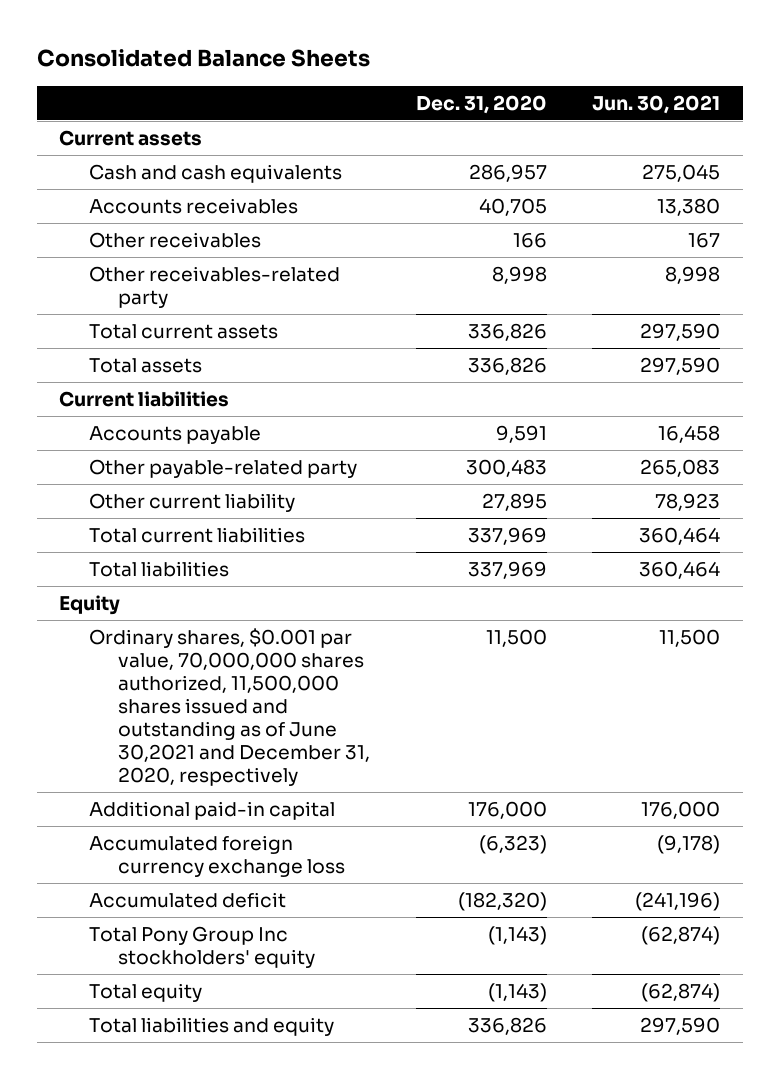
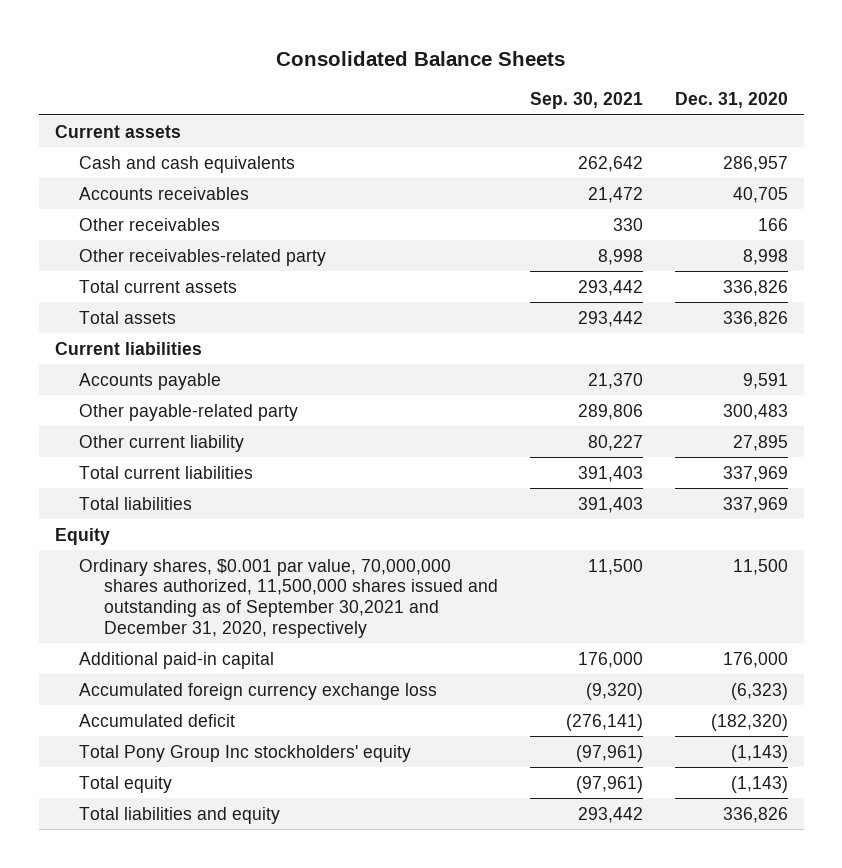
- | Dec. 31, 2020 | Jun. 30, 2021
+ | Sep. 30, 2021 | Dec. 31, 2020
- Ordinary shares, $0.001 par value, 70,000,000 shares authorized, 11,500,000 shares issued and outstanding as of June 30,2021 and December 31, 2020, respectively | 11,500 | 11,500
+ Ordinary shares, $0.001 par value, 70,000,000 shares authorized, 11,500,000 shares issued and outstanding as of September 30,2021 and December 31, 2020, respectively | 11,500 | 11,500

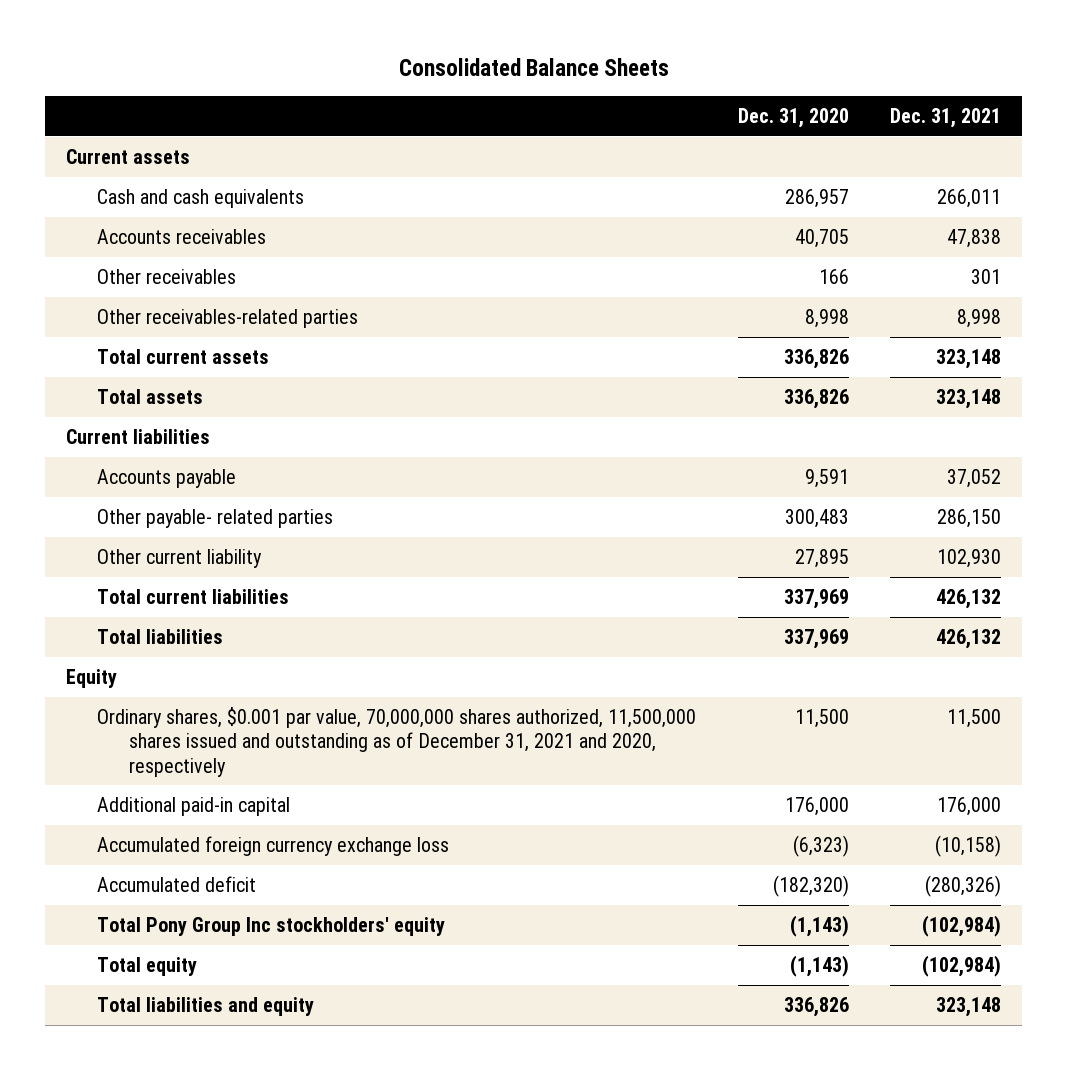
- | Sep. 30, 2021 | Dec. 31, 2020
+ | Dec. 31, 2020 | Dec. 31, 2021
- Other receivables-related party | 8,998 | 8,998
+ Other receivables-related parties | 8,998 | 8,998
- Other payable-related party | 289,806 | 300,483
+ Other payable- related parties | 300,483 | 286,150
- Ordinary shares, $0.001 par value, 70,000,000 shares authorized, 11,500,000 shares issued and outstanding as of September 30,2021 and December 31, 2020, respectively | 11,500 | 11,500
+ Ordinary shares, $0.001 par value, 70,000,000 shares authorized, 11,500,000 shares issued and outstanding as of December 31, 2021 and 2020, respectively | 11,500 | 11,500

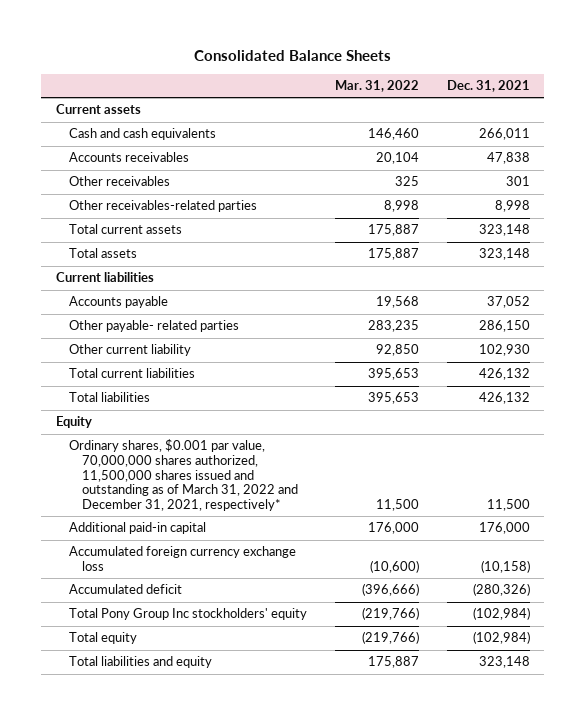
- | Dec. 31, 2020 | Dec. 31, 2021
+ | Mar. 31, 2022 | Dec. 31, 2021
- Ordinary shares, $0.001 par value, 70,000,000 shares authorized, 11,500,000 shares issued and outstanding as of December 31, 2021 and 2020, respectively | 11,500 | 11,500
+ Ordinary shares, $0.001 par value, 70,000,000 shares authorized, 11,500,000 shares issued and outstanding as of March 31, 2022 and December 31, 2021, respectively* | 11,500 | 11,500

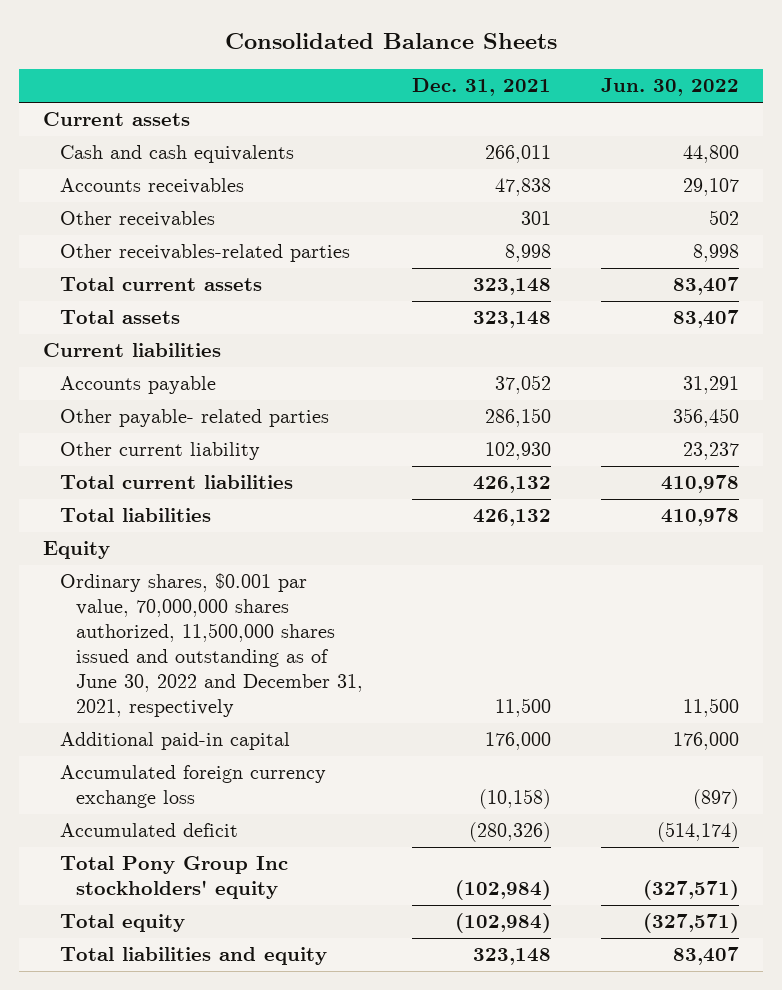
- | Mar. 31, 2022 | Dec. 31, 2021
+ | Dec. 31, 2021 | Jun. 30, 2022
- Ordinary shares, $0.001 par value, 70,000,000 shares authorized, 11,500,000 shares issued and outstanding as of March 31, 2022 and December 31, 2021, respectively* | 11,500 | 11,500
+ Ordinary shares, $0.001 par value, 70,000,000 shares authorized, 11,500,000 shares issued and outstanding as of June 30, 2022 and December 31, 2021, respectively | 11,500 | 11,500

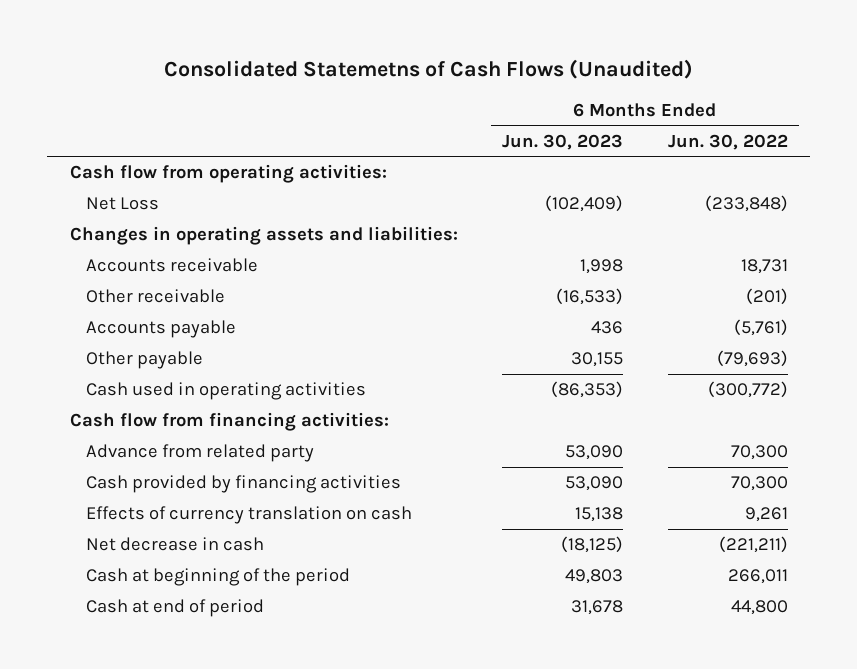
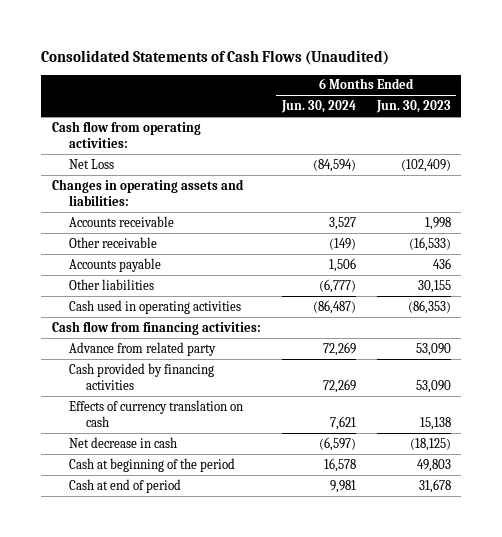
- Consolidated Statemetns of Cash Flows (Unaudited)
+ Consolidated Statements of Cash Flows (Unaudited)
- | 6 Months Ended Jun. 30, 2023 | 6 Months Ended Jun. 30, 2022
+ | 6 Months Ended Jun. 30, 2024 | 6 Months Ended Jun. 30, 2023
- Other payable | 30,155 | (79,693)
+ Other liabilities | (6,777) | 30,155

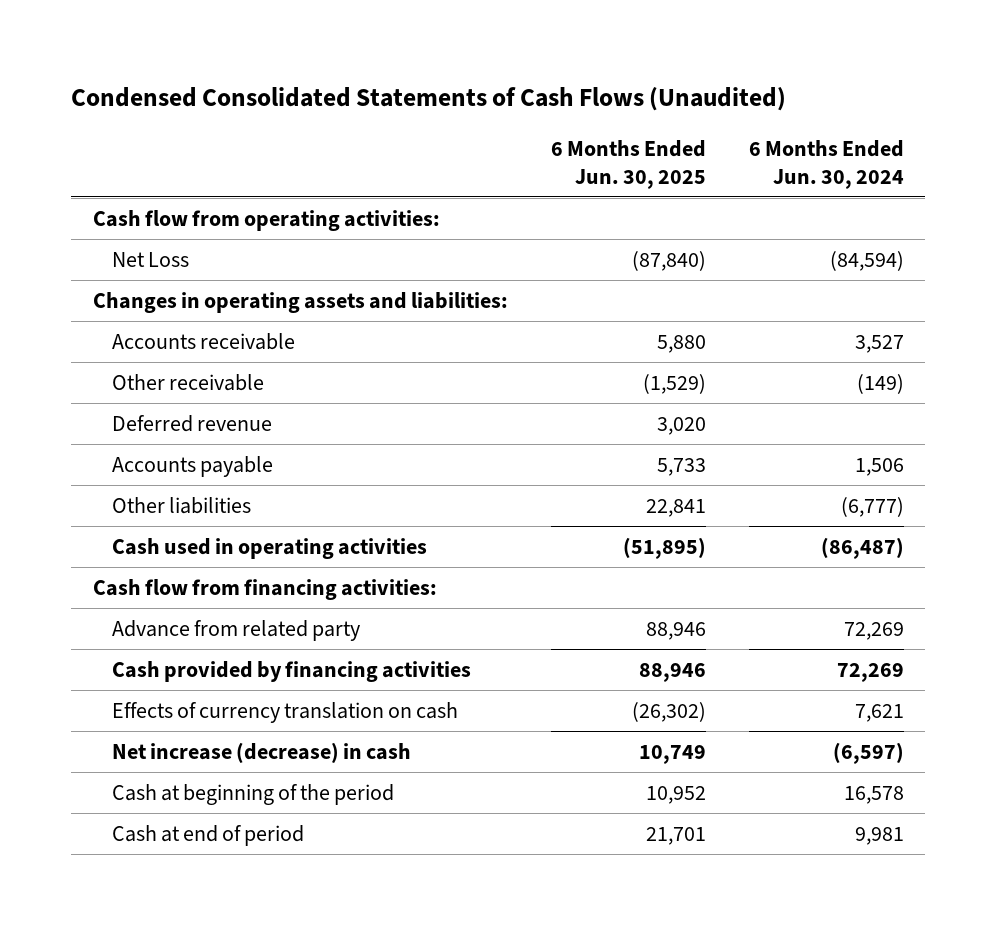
- Consolidated Statements of Cash Flows (Unaudited)
+ Condensed Consolidated Statements of Cash Flows (Unaudited)
- | 6 Months Ended Jun. 30, 2024 | 6 Months Ended Jun. 30, 2023
+ | 6 Months Ended Jun. 30, 2025 | 6 Months Ended Jun. 30, 2024
+ Deferred revenue | 3,020 |
- Net decrease in cash | (6,597) | (18,125)
+ Net increase (decrease) in cash | 10,749 | (6,597)

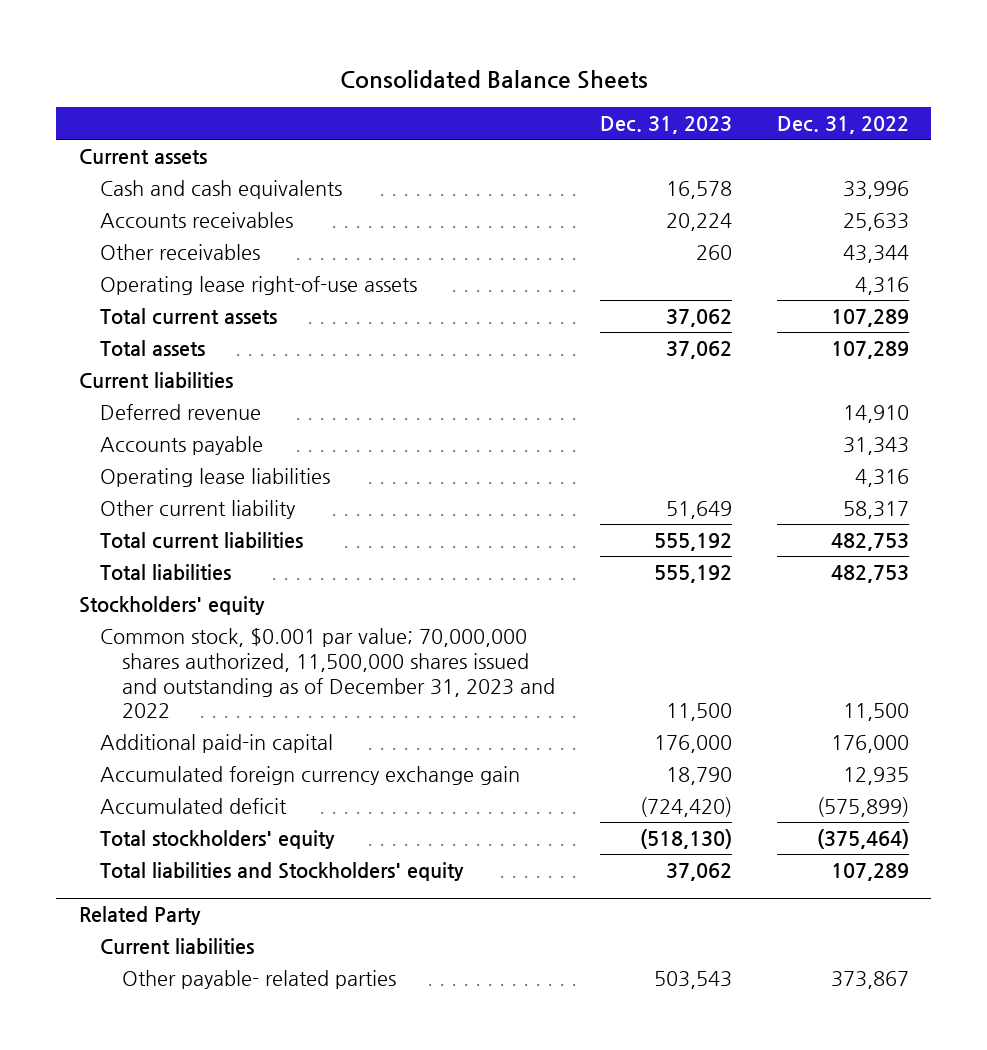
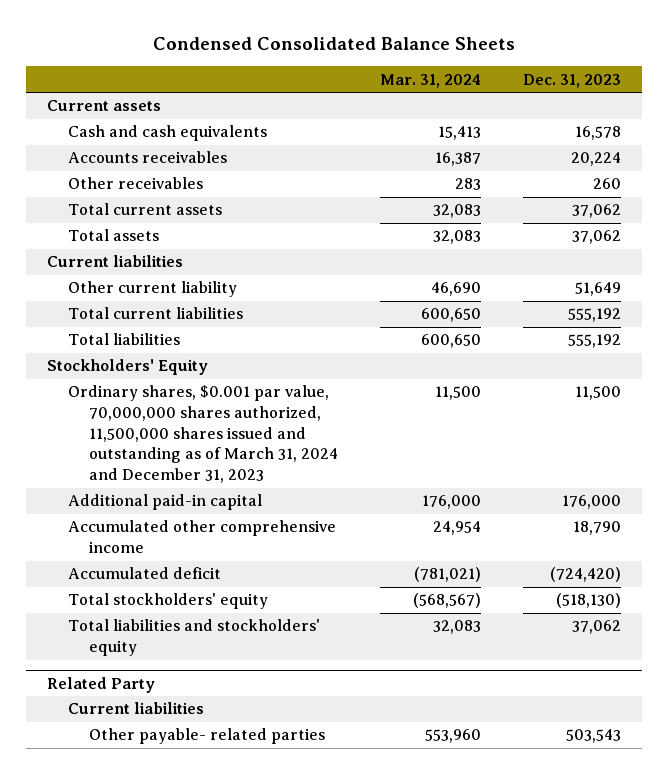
- Consolidated Balance Sheets
+ Condensed Consolidated Balance Sheets
- | Dec. 31, 2023 | Dec. 31, 2022
+ | Mar. 31, 2024 | Dec. 31, 2023
- Operating lease right-of-use assets | | 4,316
- Deferred revenue | | 14,910
- Accounts payable | | 31,343
- Operating lease liabilities | | 4,316
- Stockholders' equity
- Common stock, $0.001 par value; 70,000,000 shares authorized, 11,500,000 shares issued and outstanding as of December 31, 2023 and 2022 | 11,500 | 11,500
+ Stockholders' Equity
+ Ordinary shares, $0.001 par value, 70,000,000 shares authorized, 11,500,000 shares issued and outstanding as of March 31, 2024 and December 31, 2023 | 11,500 | 11,500
- Accumulated foreign currency exchange gain | 18,790 | 12,935
+ Accumulated other comprehensive income | 24,954 | 18,790
- Total liabilities and Stockholders' equity | 37,062 | 107,289
+ Total liabilities and stockholders' equity | 32,083 | 37,062

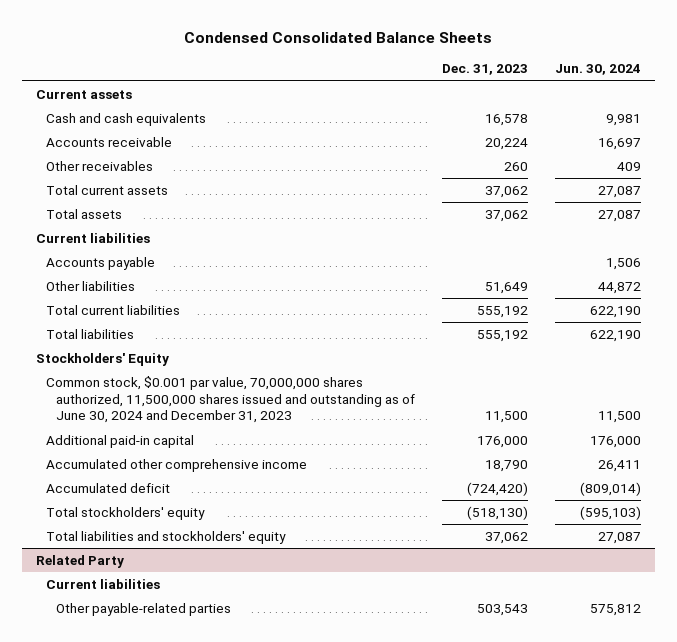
- | Mar. 31, 2024 | Dec. 31, 2023
+ | Dec. 31, 2023 | Jun. 30, 2024
- Accounts receivables | 16,387 | 20,224
+ Accounts receivable | 20,224 | 16,697
- Other current liability | 46,690 | 51,649
+ Accounts payable | | 1,506
+ Other liabilities | 51,649 | 44,872
- Ordinary shares, $0.001 par value, 70,000,000 shares authorized, 11,500,000 shares issued and outstanding as of March 31, 2024 and December 31, 2023 | 11,500 | 11,500
+ Common stock, $0.001 par value, 70,000,000 shares authorized, 11,500,000 shares issued and outstanding as of June 30, 2024 and December 31, 2023 | 11,500 | 11,500
@ Related Party
- Other payable- related parties | 553,960 | 503,543
+ Other payable-related parties | 503,543 | 575,812

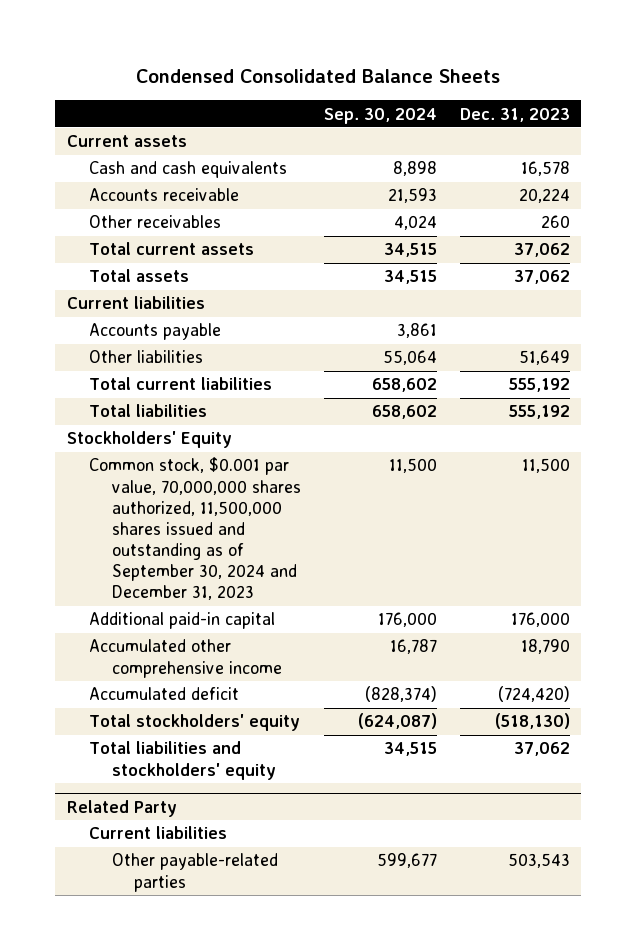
- | Dec. 31, 2023 | Jun. 30, 2024
+ | Sep. 30, 2024 | Dec. 31, 2023
- Common stock, $0.001 par value, 70,000,000 shares authorized, 11,500,000 shares issued and outstanding as of June 30, 2024 and December 31, 2023 | 11,500 | 11,500
+ Common stock, $0.001 par value, 70,000,000 shares authorized, 11,500,000 shares issued and outstanding as of September 30, 2024 and December 31, 2023 | 11,500 | 11,500

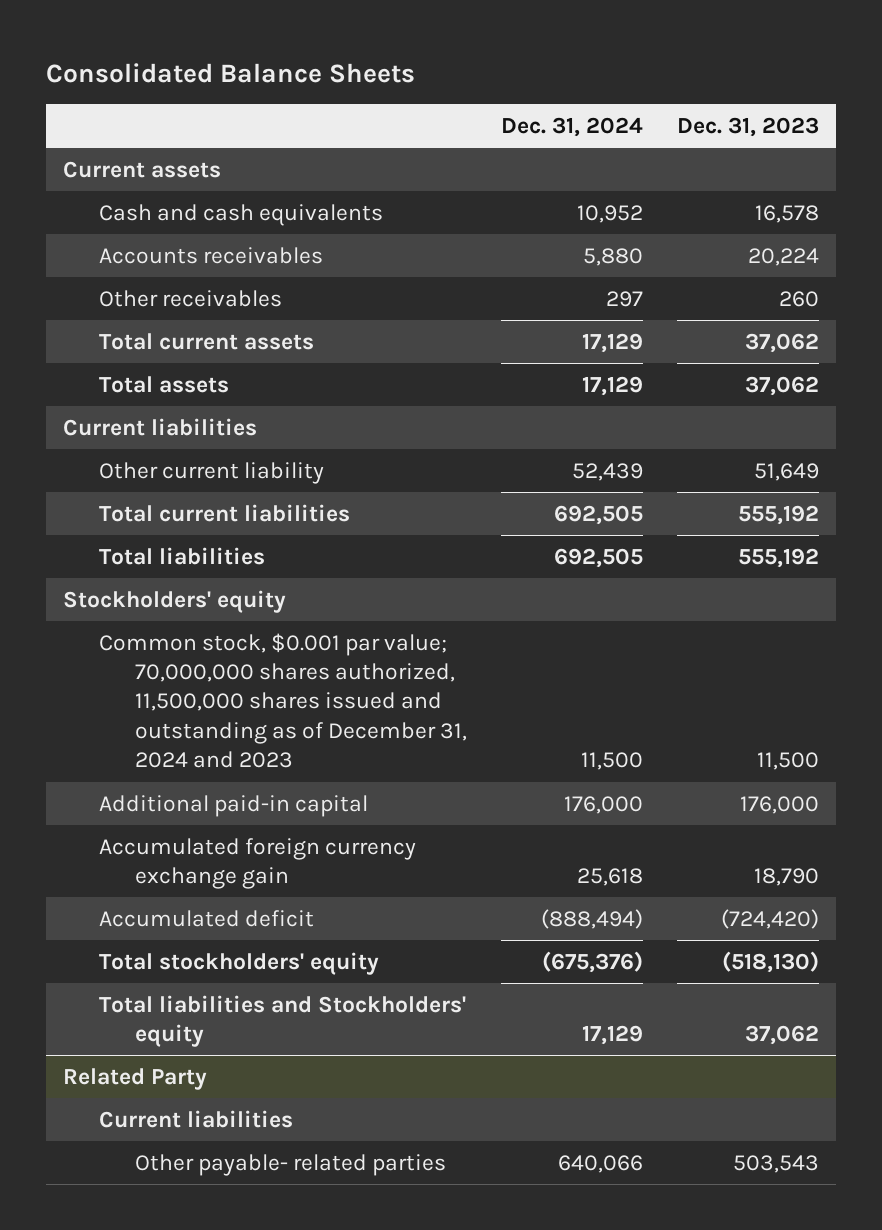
- Condensed Consolidated Balance Sheets
+ Consolidated Balance Sheets
- | Sep. 30, 2024 | Dec. 31, 2023
+ | Dec. 31, 2024 | Dec. 31, 2023
- Accounts receivable | 21,593 | 20,224
+ Accounts receivables | 5,880 | 20,224
- Accounts payable | 3,861 |
- Other liabilities | 55,064 | 51,649
+ Other current liability | 52,439 | 51,649
- Stockholders' Equity
- Common stock, $0.001 par value, 70,000,000 shares authorized, 11,500,000 shares issued and outstanding as of September 30, 2024 and December 31, 2023 | 11,500 | 11,500
+ Stockholders' equity
+ Common stock, $0.001 par value; 70,000,000 shares authorized, 11,500,000 shares issued and outstanding as of December 31, 2024 and 2023 | 11,500 | 11,500
- Accumulated other comprehensive income | 16,787 | 18,790
+ Accumulated foreign currency exchange gain | 25,618 | 18,790
- Total liabilities and stockholders' equity | 34,515 | 37,062
+ Total liabilities and Stockholders' equity | 17,129 | 37,062
@ Related Party
- Other payable-related parties | 599,677 | 503,543
+ Other payable- related parties | 640,066 | 503,543

